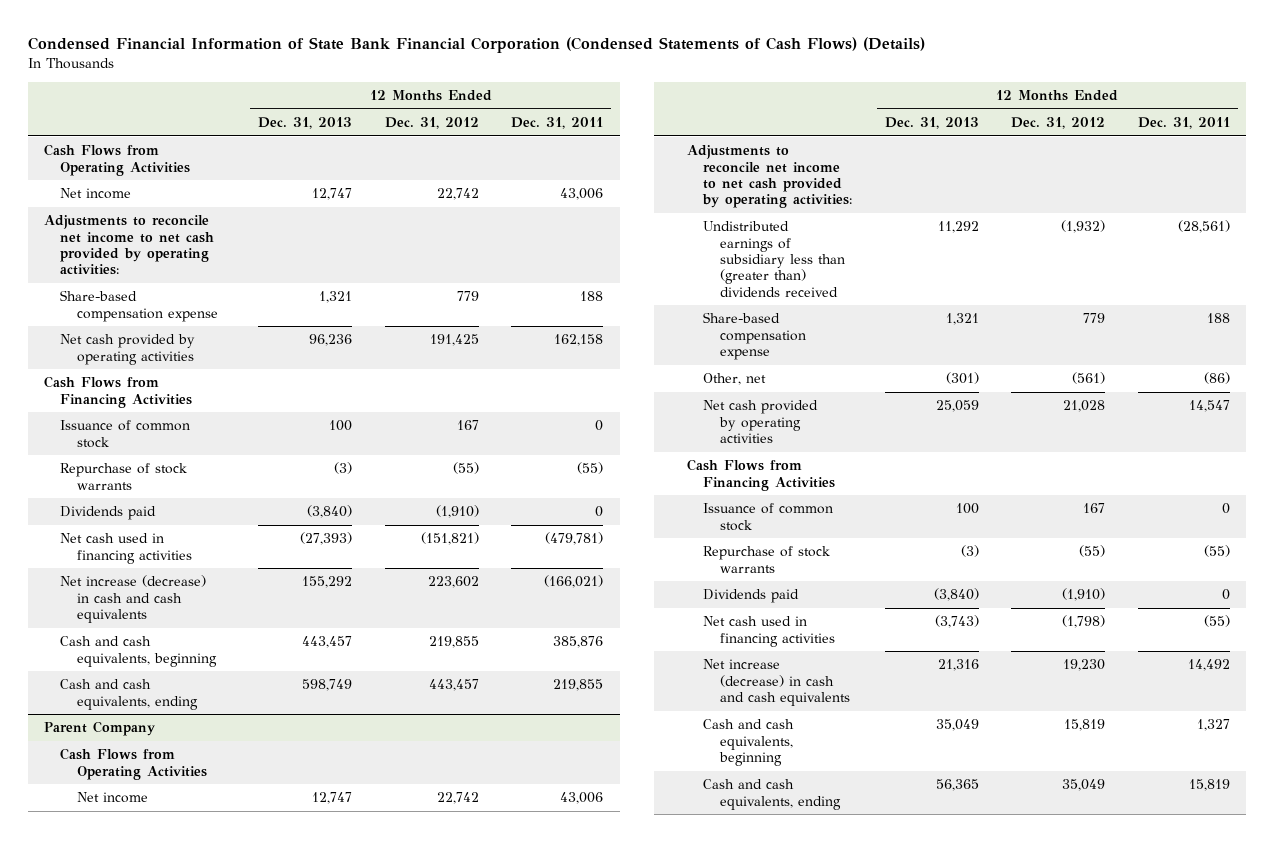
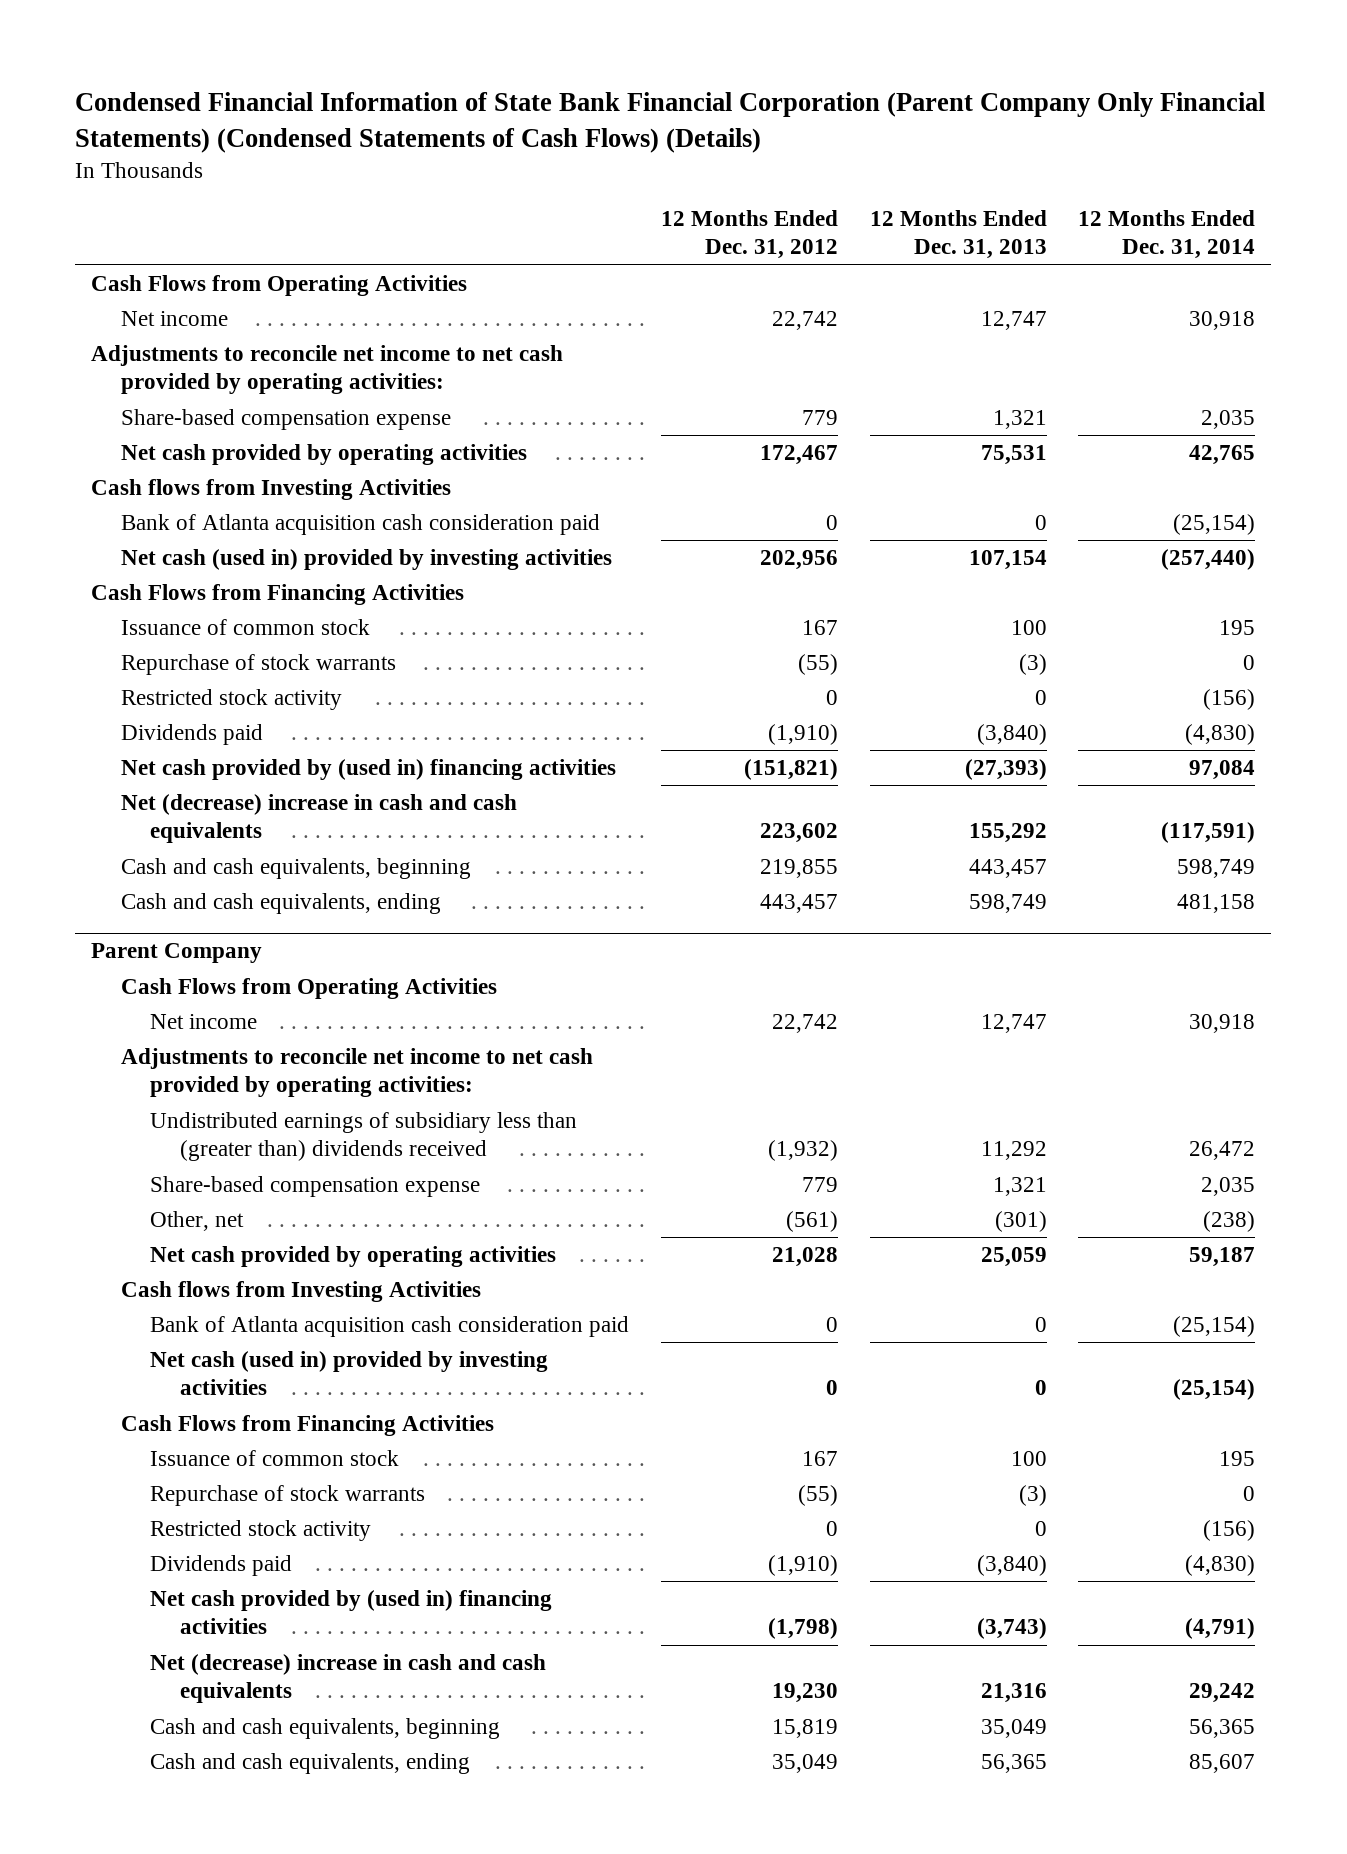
- Condensed Financial Information of State Bank Financial Corporation (Condensed Statements of Cash Flows) (Details)
+ Condensed Financial Information of State Bank Financial Corporation (Parent Company Only Financial Statements) (Condensed Statements of Cash Flows) (Details)
- | 12 Months Ended Dec. 31, 2013 | 12 Months Ended Dec. 31, 2012 | 12 Months Ended Dec. 31, 2011
+ | 12 Months Ended Dec. 31, 2012 | 12 Months Ended Dec. 31, 2013 | 12 Months Ended Dec. 31, 2014
- Net cash provided by operating activities | 96,236 | 191,425 | 162,158
+ Net cash provided by operating activities | 172,467 | 75,531 | 42,765
+ Cash flows from Investing Activities
+ Bank of Atlanta acquisition cash consideration paid | 0 | 0 | (25,154)
+ Net cash (used in) provided by investing activities | 202,956 | 107,154 | (257,440)
+ Restricted stock activity | 0 | 0 | (156)
- Net cash used in financing activities | (27,393) | (151,821) | (479,781)
- Net increase (decrease) in cash and cash equivalents | 155,292 | 223,602 | (166,021)
+ Net cash provided by (used in) financing activities | (151,821) | (27,393) | 97,084
+ Net (decrease) increase in cash and cash equivalents | 223,602 | 155,292 | (117,591)
@ Parent Company
+ Cash flows from Investing Activities
+ Bank of Atlanta acquisition cash consideration paid | 0 | 0 | (25,154)
+ Net cash (used in) provided by investing activities | 0 | 0 | (25,154)
+ Restricted stock activity | 0 | 0 | (156)
- Net cash used in financing activities | (3,743) | (1,798) | (55)
- Net increase (decrease) in cash and cash equivalents | 21,316 | 19,230 | 14,492
+ Net cash provided by (used in) financing activities | (1,798) | (3,743) | (4,791)
+ Net (decrease) increase in cash and cash equivalents | 19,230 | 21,316 | 29,242

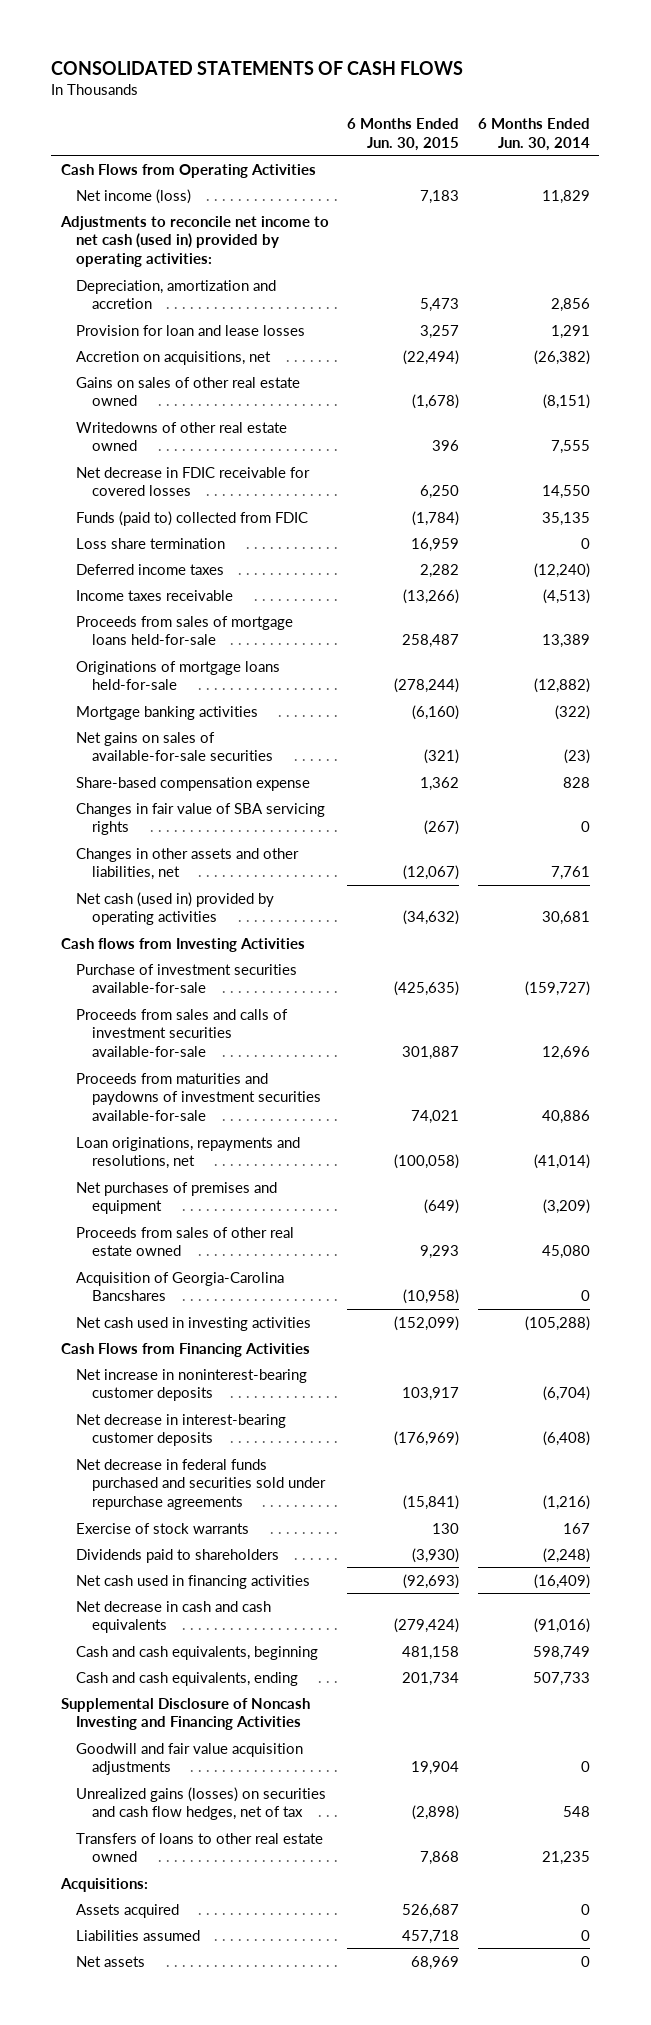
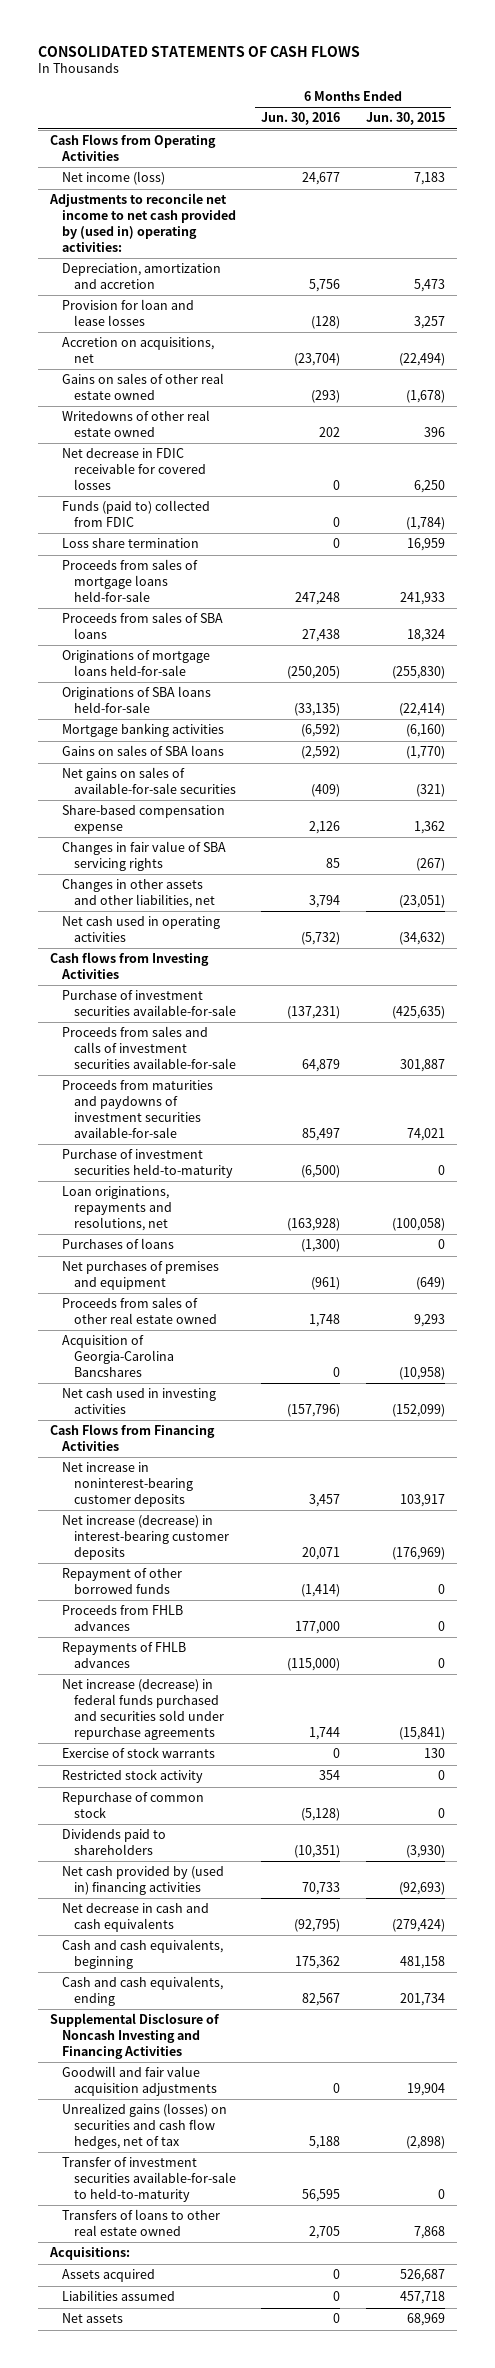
- | 6 Months Ended Jun. 30, 2015 | 6 Months Ended Jun. 30, 2014
+ | 6 Months Ended Jun. 30, 2016 | 6 Months Ended Jun. 30, 2015
- Adjustments to reconcile net income to net cash (used in) provided by operating activities:
+ Adjustments to reconcile net income to net cash provided by (used in) operating activities:
- Deferred income taxes | 2,282 | (12,240)
- Income taxes receivable | (13,266) | (4,513)
- Proceeds from sales of mortgage loans held-for-sale | 258,487 | 13,389
- Originations of mortgage loans held-for-sale | (278,244) | (12,882)
+ Proceeds from sales of mortgage loans held-for-sale | 247,248 | 241,933
+ Proceeds from sales of SBA loans | 27,438 | 18,324
+ Originations of mortgage loans held-for-sale | (250,205) | (255,830)
+ Originations of SBA loans held-for-sale | (33,135) | (22,414)
+ Gains on sales of SBA loans | (2,592) | (1,770)
- Changes in other assets and other liabilities, net | (12,067) | 7,761
- Net cash (used in) provided by operating activities | (34,632) | 30,681
+ Changes in other assets and other liabilities, net | 3,794 | (23,051)
+ Net cash used in operating activities | (5,732) | (34,632)
+ Purchase of investment securities held-to-maturity | (6,500) | 0
+ Purchases of loans | (1,300) | 0
- Net decrease in interest-bearing customer deposits | (176,969) | (6,408)
- Net decrease in federal funds purchased and securities sold under repurchase agreements | (15,841) | (1,216)
+ Net increase (decrease) in interest-bearing customer deposits | 20,071 | (176,969)
+ Repayment of other borrowed funds | (1,414) | 0
+ Proceeds from FHLB advances | 177,000 | 0
+ Repayments of FHLB advances | (115,000) | 0
+ Net increase (decrease) in federal funds purchased and securities sold under repurchase agreements | 1,744 | (15,841)
+ Restricted stock activity | 354 | 0
+ Repurchase of common stock | (5,128) | 0
- Net cash used in financing activities | (92,693) | (16,409)
+ Net cash provided by (used in) financing activities | 70,733 | (92,693)
+ Transfer of investment securities available-for-sale to held-to-maturity | 56,595 | 0

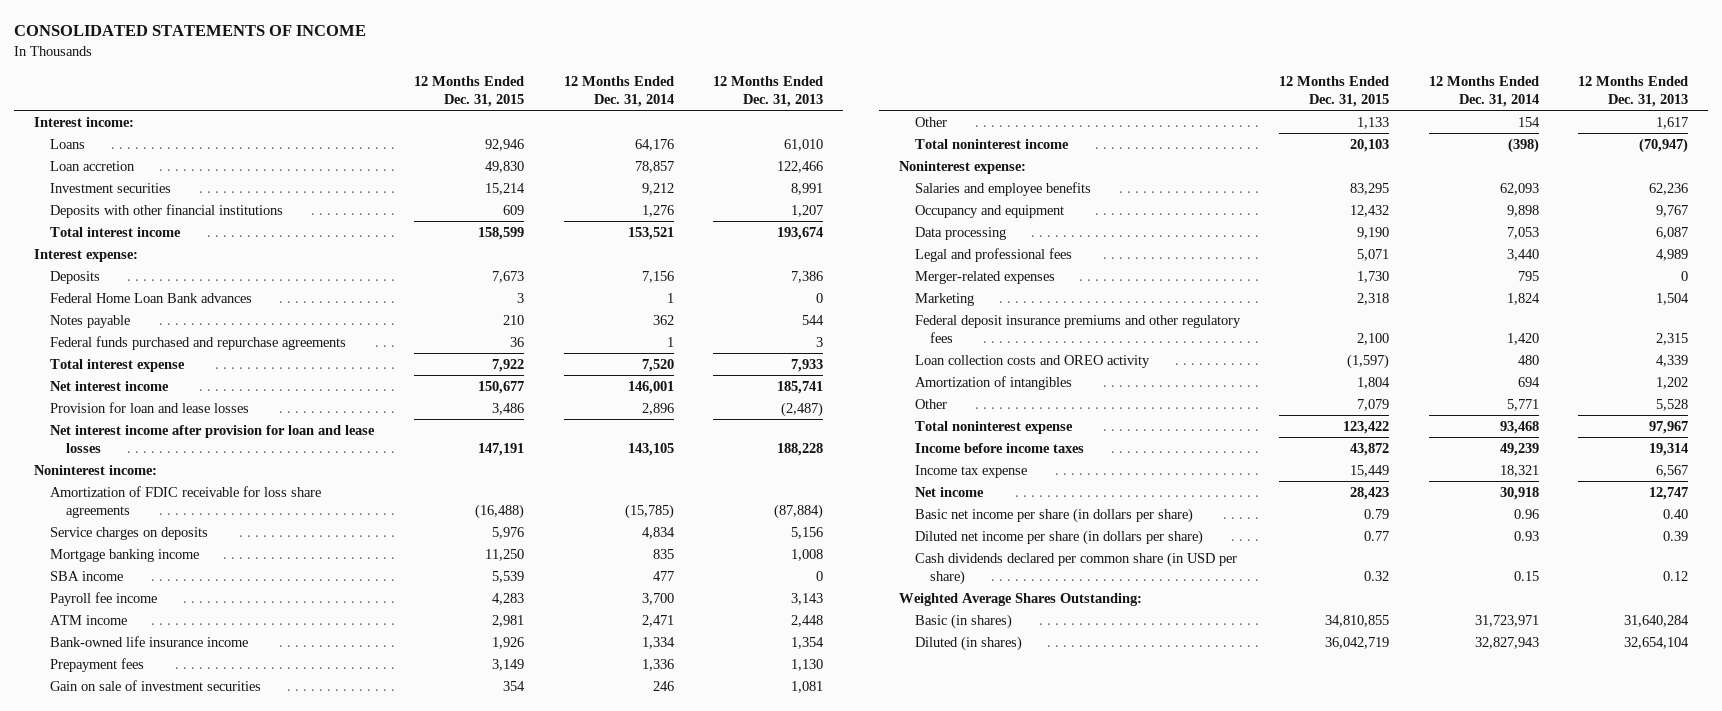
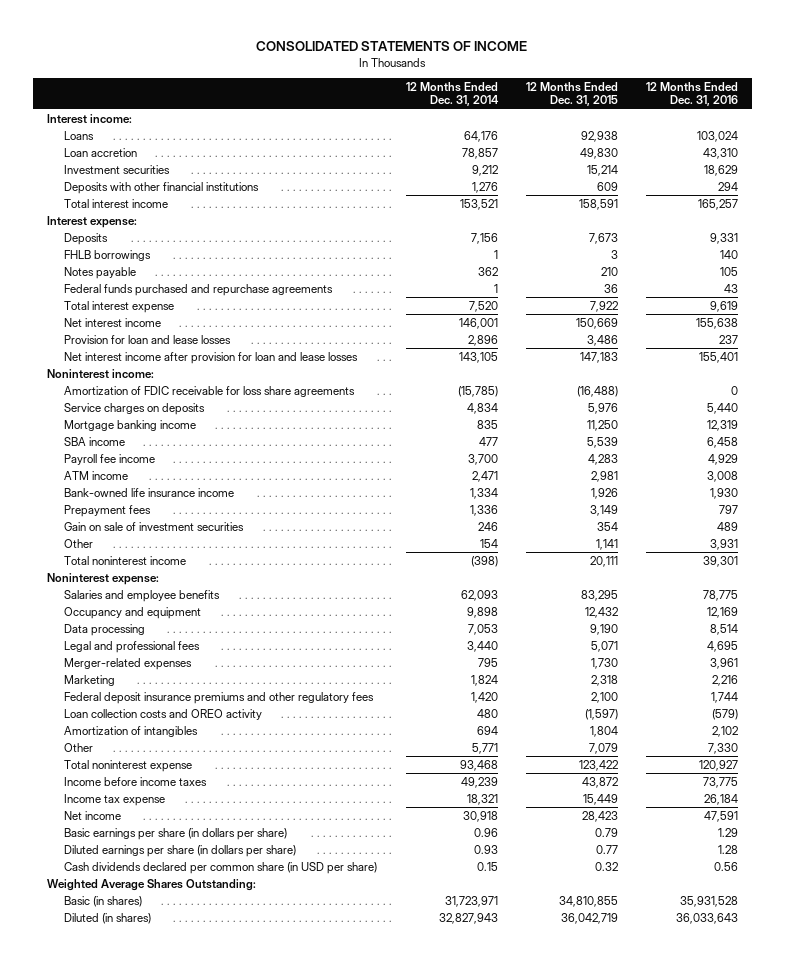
- | 12 Months Ended Dec. 31, 2015 | 12 Months Ended Dec. 31, 2014 | 12 Months Ended Dec. 31, 2013
+ | 12 Months Ended Dec. 31, 2014 | 12 Months Ended Dec. 31, 2015 | 12 Months Ended Dec. 31, 2016
- Loans | 92,946 | 64,176 | 61,010
+ Loans | 64,176 | 92,938 | 103,024
- Total interest income | 158,599 | 153,521 | 193,674
+ Total interest income | 153,521 | 158,591 | 165,257
- Federal Home Loan Bank advances | 3 | 1 | 0
+ FHLB borrowings | 1 | 3 | 140
- Net interest income | 150,677 | 146,001 | 185,741
+ Net interest income | 146,001 | 150,669 | 155,638
- Net interest income after provision for loan and lease losses | 147,191 | 143,105 | 188,228
+ Net interest income after provision for loan and lease losses | 143,105 | 147,183 | 155,401
- Other | 1,133 | 154 | 1,617
- Total noninterest income | 20,103 | (398) | (70,947)
+ Other | 154 | 1,141 | 3,931
+ Total noninterest income | (398) | 20,111 | 39,301
- Basic net income per share (in dollars per share) | 0.79 | 0.96 | 0.40
- Diluted net income per share (in dollars per share) | 0.77 | 0.93 | 0.39
+ Basic earnings per share (in dollars per share) | 0.96 | 0.79 | 1.29
+ Diluted earnings per share (in dollars per share) | 0.93 | 0.77 | 1.28

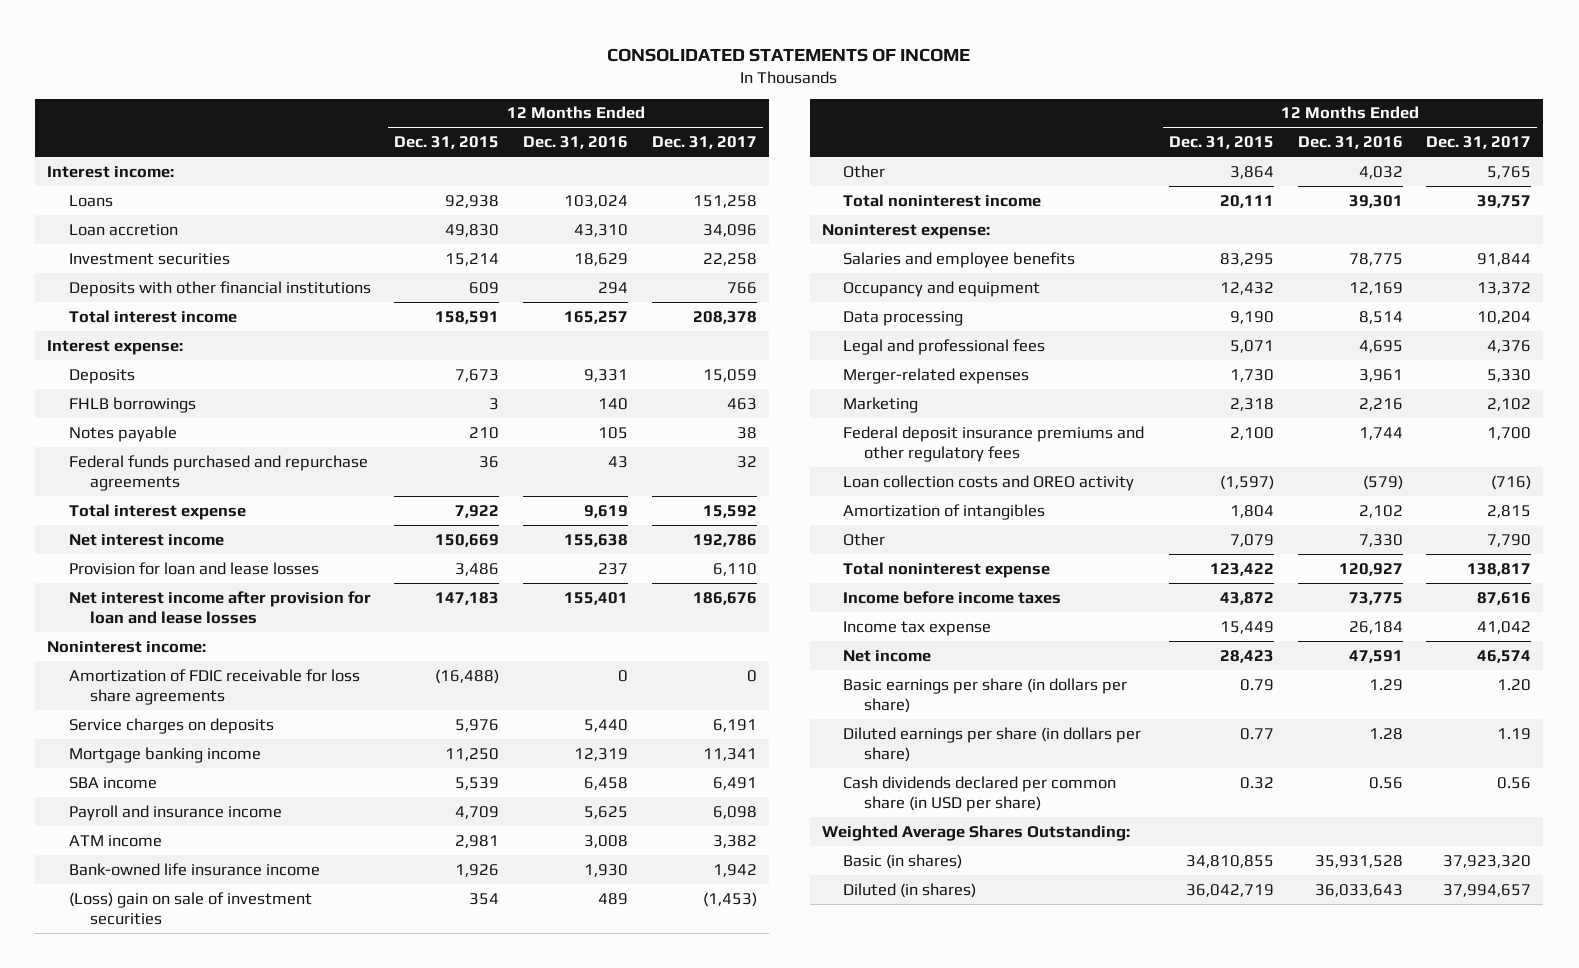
- | 12 Months Ended Dec. 31, 2014 | 12 Months Ended Dec. 31, 2015 | 12 Months Ended Dec. 31, 2016
+ | 12 Months Ended Dec. 31, 2015 | 12 Months Ended Dec. 31, 2016 | 12 Months Ended Dec. 31, 2017
- Payroll fee income | 3,700 | 4,283 | 4,929
+ Payroll and insurance income | 4,709 | 5,625 | 6,098
- Prepayment fees | 1,336 | 3,149 | 797
- Gain on sale of investment securities | 246 | 354 | 489
- Other | 154 | 1,141 | 3,931
+ (Loss) gain on sale of investment securities | 354 | 489 | (1,453)
+ Other | 3,864 | 4,032 | 5,765

